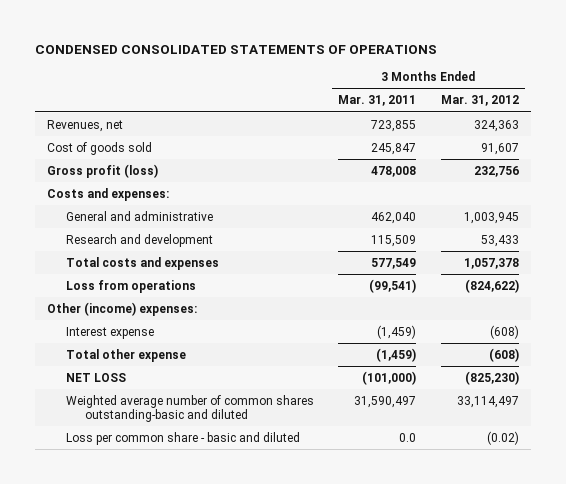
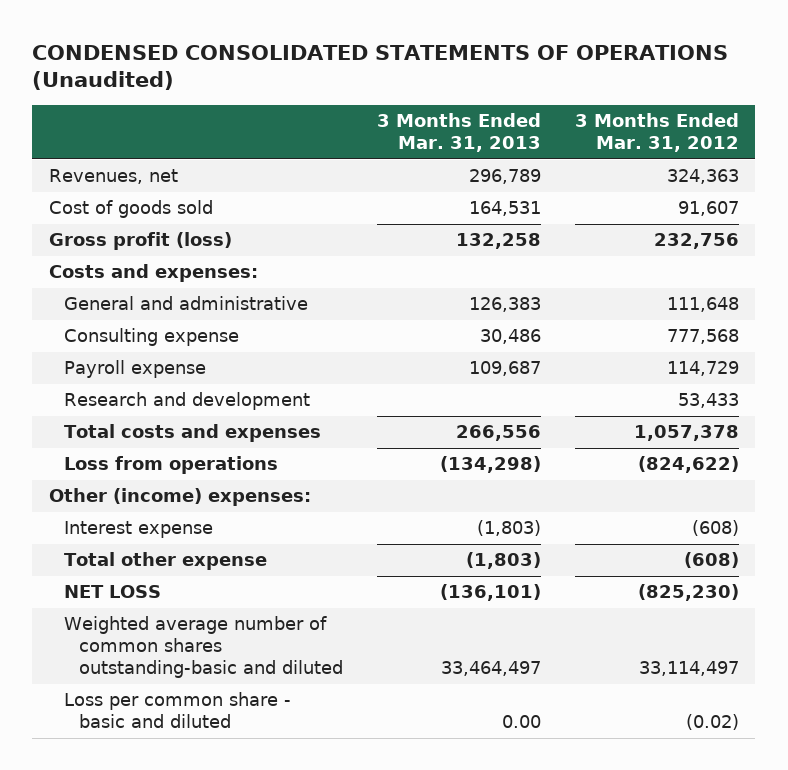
- CONDENSED CONSOLIDATED STATEMENTS OF OPERATIONS
+ CONDENSED CONSOLIDATED STATEMENTS OF OPERATIONS (Unaudited)
- | 3 Months Ended Mar. 31, 2011 | 3 Months Ended Mar. 31, 2012
+ | 3 Months Ended Mar. 31, 2013 | 3 Months Ended Mar. 31, 2012
- General and administrative | 462,040 | 1,003,945
+ General and administrative | 126,383 | 111,648
+ Consulting expense | 30,486 | 777,568
+ Payroll expense | 109,687 | 114,729

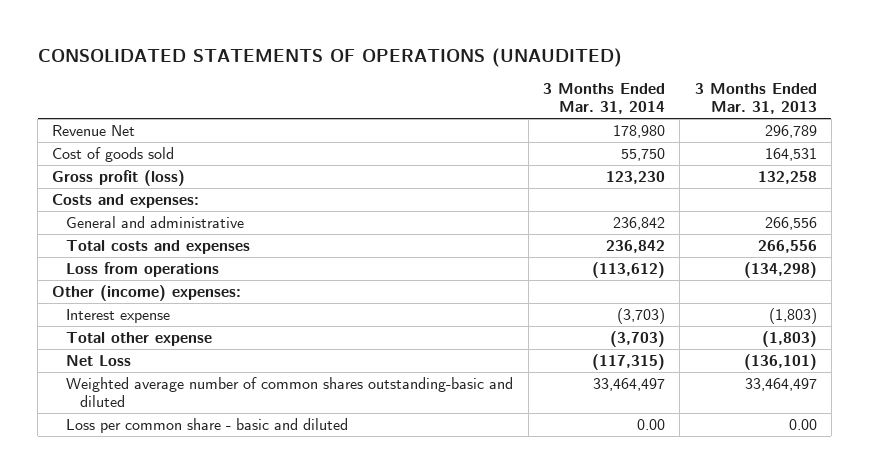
- CONDENSED CONSOLIDATED STATEMENTS OF OPERATIONS (Unaudited)
+ CONSOLIDATED STATEMENTS OF OPERATIONS (UNAUDITED)
- | 3 Months Ended Mar. 31, 2013 | 3 Months Ended Mar. 31, 2012
+ | 3 Months Ended Mar. 31, 2014 | 3 Months Ended Mar. 31, 2013
- Revenues, net | 296,789 | 324,363
+ Revenue Net | 178,980 | 296,789
- General and administrative | 126,383 | 111,648
- Consulting expense | 30,486 | 777,568
- Payroll expense | 109,687 | 114,729
- Research and development | | 53,433
+ General and administrative | 236,842 | 266,556
- NET LOSS | (136,101) | (825,230)
+ Net Loss | (117,315) | (136,101)

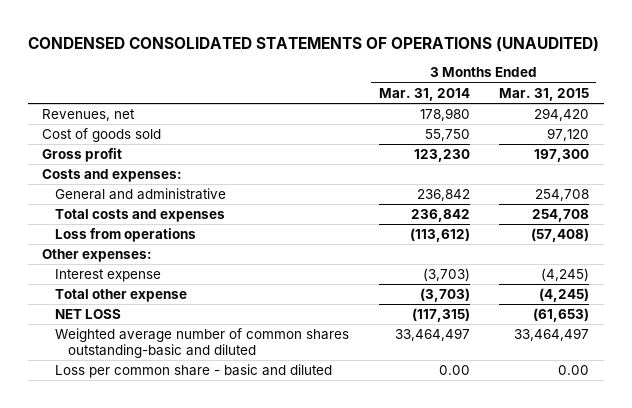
- CONSOLIDATED STATEMENTS OF OPERATIONS (UNAUDITED)
+ CONDENSED CONSOLIDATED STATEMENTS OF OPERATIONS (UNAUDITED)
- | 3 Months Ended Mar. 31, 2014 | 3 Months Ended Mar. 31, 2013
+ | 3 Months Ended Mar. 31, 2014 | 3 Months Ended Mar. 31, 2015
- Revenue Net | 178,980 | 296,789
+ Revenues, net | 178,980 | 294,420
- Gross profit (loss) | 123,230 | 132,258
+ Gross profit | 123,230 | 197,300
- Other (income) expenses:
+ Other expenses:
- Net Loss | (117,315) | (136,101)
+ NET LOSS | (117,315) | (61,653)

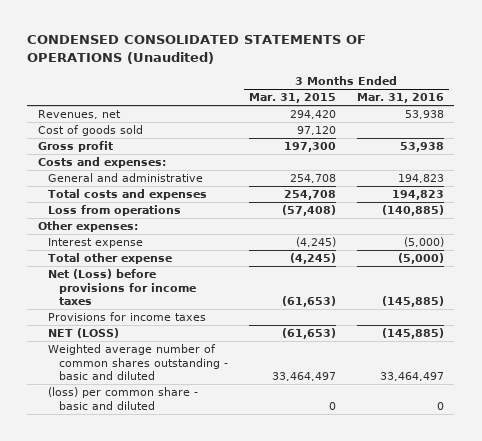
- CONDENSED CONSOLIDATED STATEMENTS OF OPERATIONS (UNAUDITED)
+ CONDENSED CONSOLIDATED STATEMENTS OF OPERATIONS (Unaudited)
- | 3 Months Ended Mar. 31, 2014 | 3 Months Ended Mar. 31, 2015
+ | 3 Months Ended Mar. 31, 2015 | 3 Months Ended Mar. 31, 2016
- NET LOSS | (117,315) | (61,653)
- Weighted average number of common shares outstanding-basic and diluted | 33,464,497 | 33,464,497
- Loss per common share - basic and diluted | 0.00 | 0.00
+ Net (Loss) before provisions for income taxes | (61,653) | (145,885)
+ Provisions for income taxes
+ NET (LOSS) | (61,653) | (145,885)
+ Weighted average number of common shares outstanding - basic and diluted | 33,464,497 | 33,464,497
+ (loss) per common share - basic and diluted | 0 | 0

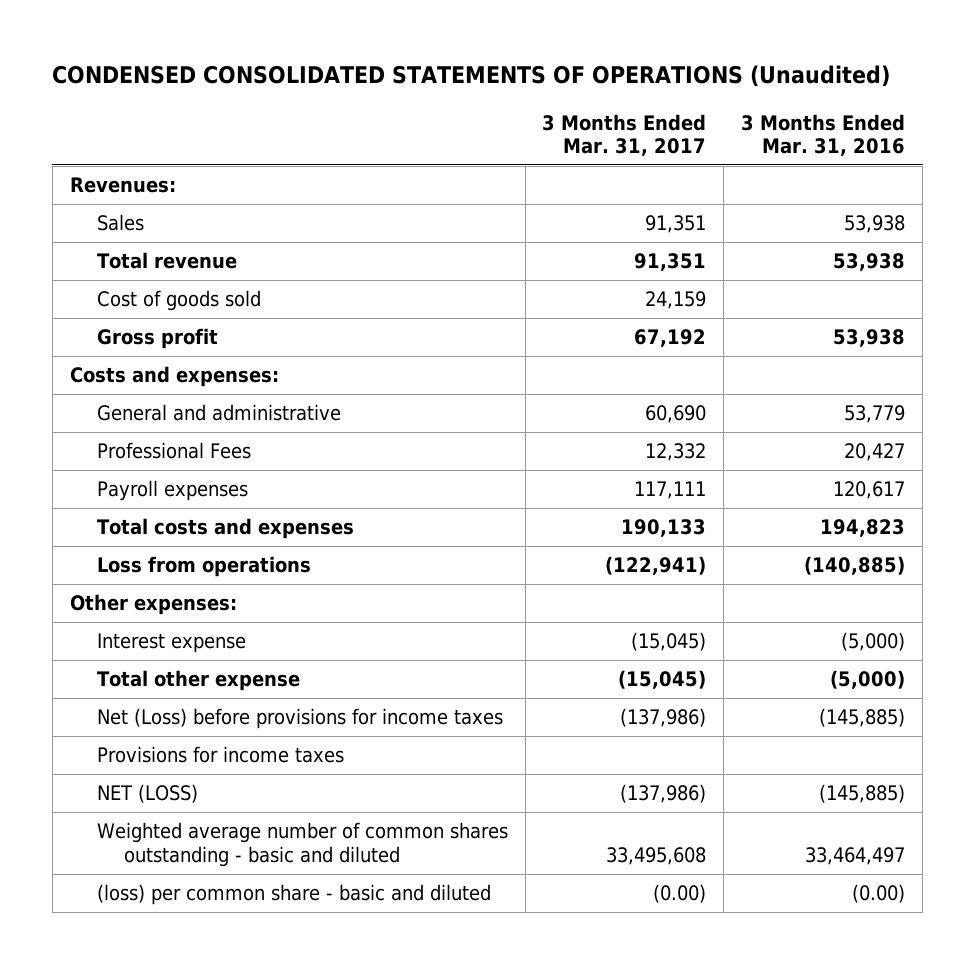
- | 3 Months Ended Mar. 31, 2015 | 3 Months Ended Mar. 31, 2016
+ | 3 Months Ended Mar. 31, 2017 | 3 Months Ended Mar. 31, 2016
- Revenues, net | 294,420 | 53,938
+ Revenues:
+ Sales | 91,351 | 53,938
+ Total revenue | 91,351 | 53,938
- General and administrative | 254,708 | 194,823
+ General and administrative | 60,690 | 53,779
+ Professional Fees | 12,332 | 20,427
+ Payroll expenses | 117,111 | 120,617
- (loss) per common share - basic and diluted | 0 | 0
+ (loss) per common share - basic and diluted | (0.00) | (0.00)

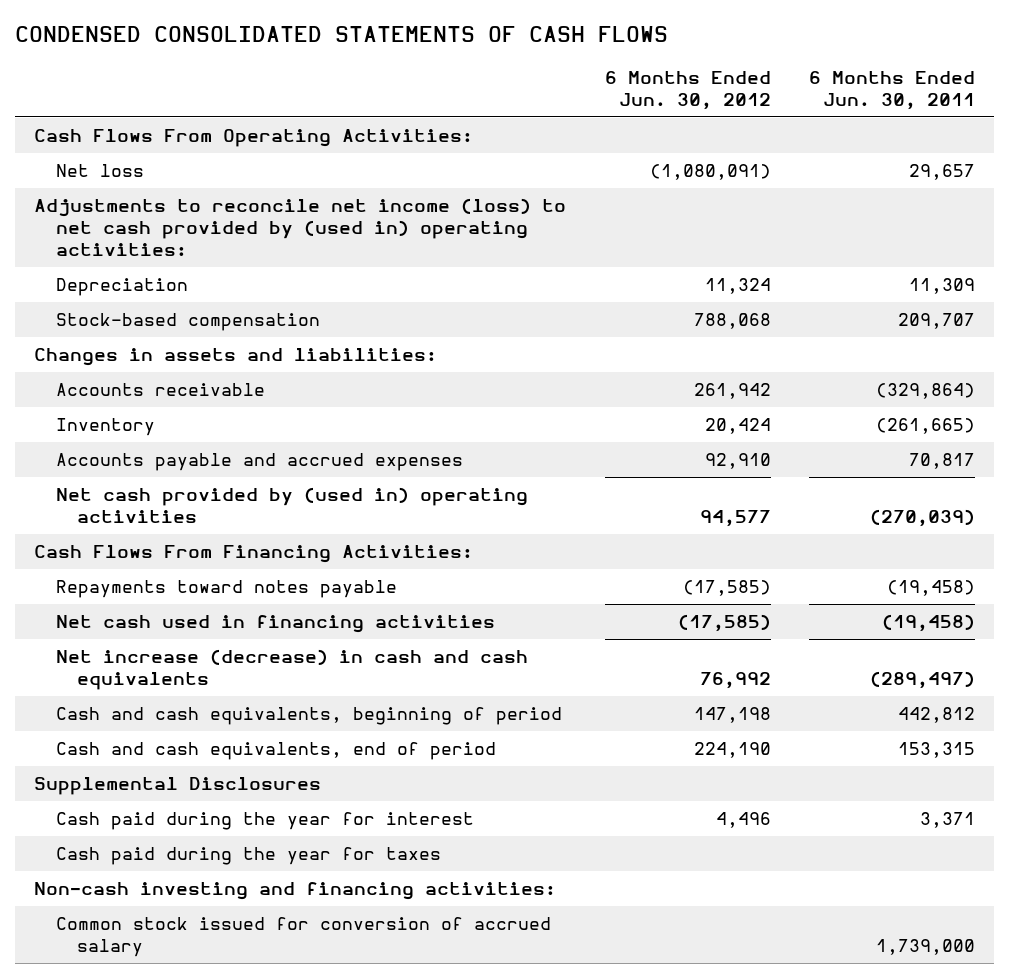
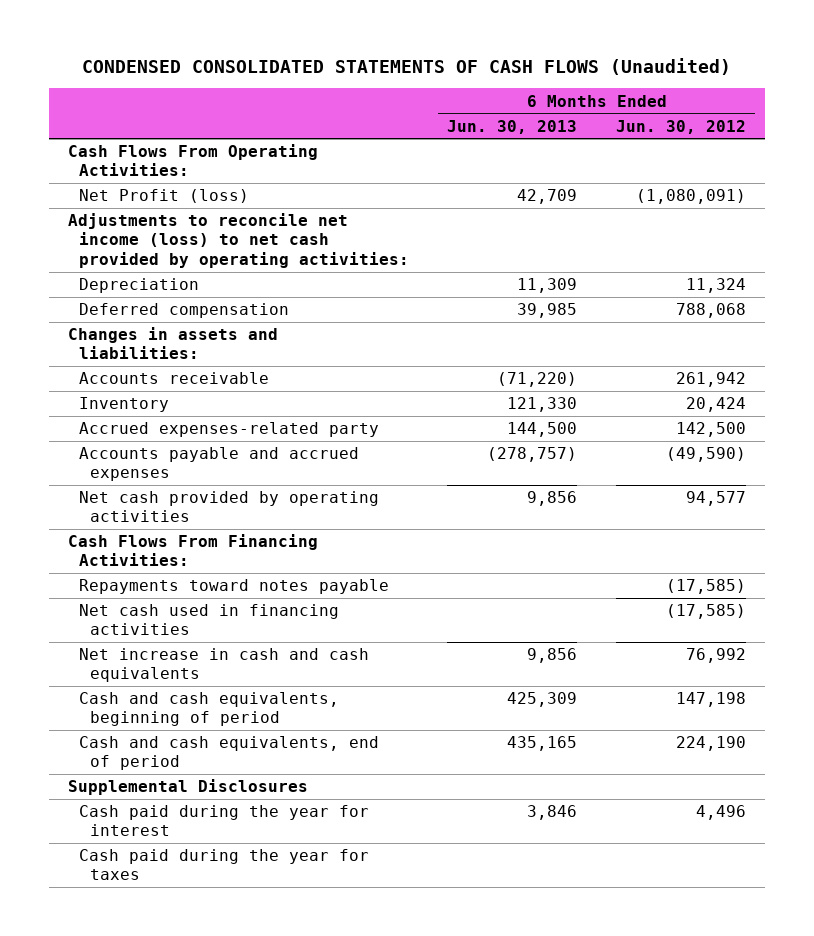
- CONDENSED CONSOLIDATED STATEMENTS OF CASH FLOWS
+ CONDENSED CONSOLIDATED STATEMENTS OF CASH FLOWS (Unaudited)
- | 6 Months Ended Jun. 30, 2012 | 6 Months Ended Jun. 30, 2011
+ | 6 Months Ended Jun. 30, 2013 | 6 Months Ended Jun. 30, 2012
- Net loss | (1,080,091) | 29,657
- Adjustments to reconcile net income (loss) to net cash provided by (used in) operating activities:
+ Net Profit (loss) | 42,709 | (1,080,091)
+ Adjustments to reconcile net income (loss) to net cash provided by operating activities:
- Stock-based compensation | 788,068 | 209,707
+ Deferred compensation | 39,985 | 788,068
- Accounts payable and accrued expenses | 92,910 | 70,817
- Net cash provided by (used in) operating activities | 94,577 | (270,039)
+ Accrued expenses-related party | 144,500 | 142,500
+ Accounts payable and accrued expenses | (278,757) | (49,590)
+ Net cash provided by operating activities | 9,856 | 94,577
- Net increase (decrease) in cash and cash equivalents | 76,992 | (289,497)
+ Net increase in cash and cash equivalents | 9,856 | 76,992
- Non-cash investing and financing activities:
- Common stock issued for conversion of accrued salary | | 1,739,000

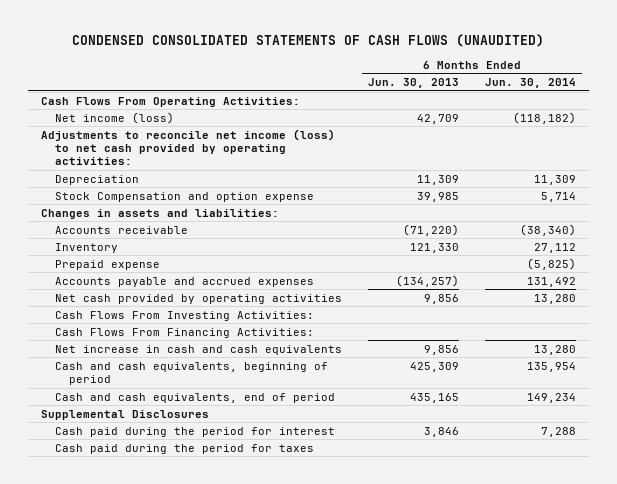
- CONDENSED CONSOLIDATED STATEMENTS OF CASH FLOWS (Unaudited)
+ CONDENSED CONSOLIDATED STATEMENTS OF CASH FLOWS (UNAUDITED)
- | 6 Months Ended Jun. 30, 2013 | 6 Months Ended Jun. 30, 2012
+ | 6 Months Ended Jun. 30, 2013 | 6 Months Ended Jun. 30, 2014
- Net Profit (loss) | 42,709 | (1,080,091)
+ Net income (loss) | 42,709 | (118,182)
- Deferred compensation | 39,985 | 788,068
+ Stock Compensation and option expense | 39,985 | 5,714
- Accrued expenses-related party | 144,500 | 142,500
- Accounts payable and accrued expenses | (278,757) | (49,590)
+ Prepaid expense | | (5,825)
+ Accounts payable and accrued expenses | (134,257) | 131,492
+ Cash Flows From Investing Activities:
- Repayments toward notes payable | | (17,585)
- Net cash used in financing activities | | (17,585)
- Cash paid during the year for interest | 3,846 | 4,496
- Cash paid during the year for taxes
+ Cash paid during the period for interest | 3,846 | 7,288
+ Cash paid during the period for taxes

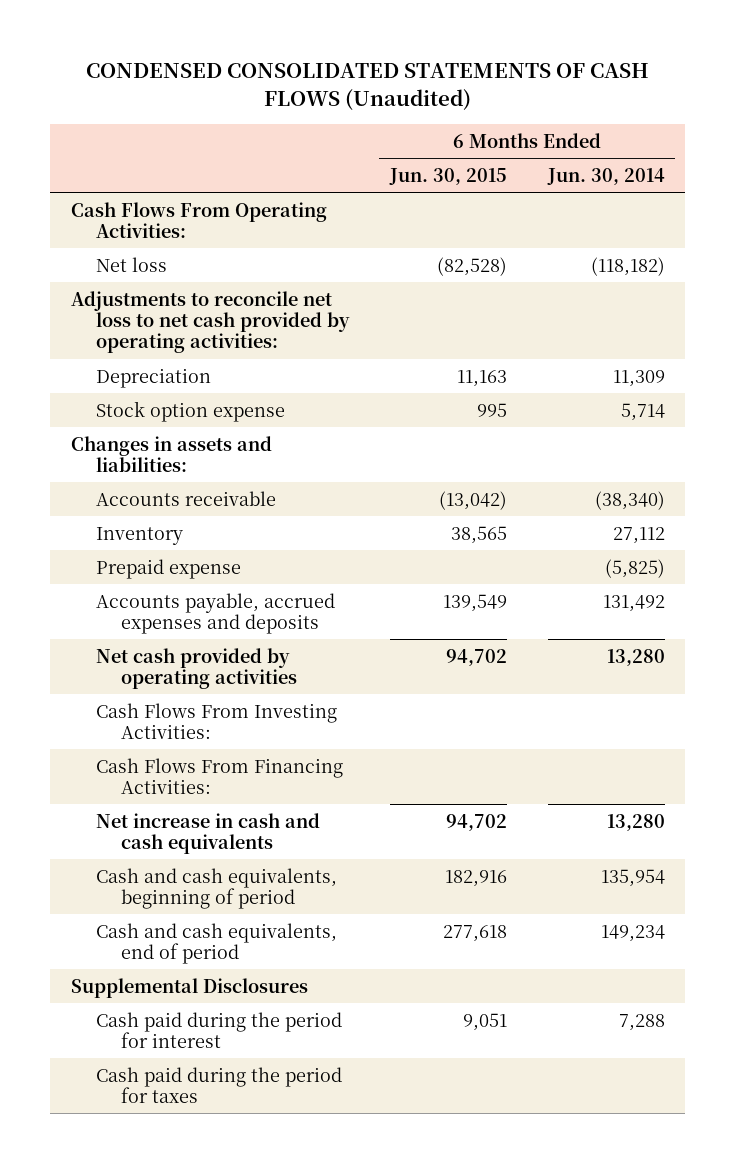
- CONDENSED CONSOLIDATED STATEMENTS OF CASH FLOWS (UNAUDITED)
+ CONDENSED CONSOLIDATED STATEMENTS OF CASH FLOWS (Unaudited)
- | 6 Months Ended Jun. 30, 2013 | 6 Months Ended Jun. 30, 2014
+ | 6 Months Ended Jun. 30, 2015 | 6 Months Ended Jun. 30, 2014
- Net income (loss) | 42,709 | (118,182)
- Adjustments to reconcile net income (loss) to net cash provided by operating activities:
+ Net loss | (82,528) | (118,182)
+ Adjustments to reconcile net loss to net cash provided by operating activities:
- Stock Compensation and option expense | 39,985 | 5,714
+ Stock option expense | 995 | 5,714
- Accounts payable and accrued expenses | (134,257) | 131,492
+ Accounts payable, accrued expenses and deposits | 139,549 | 131,492

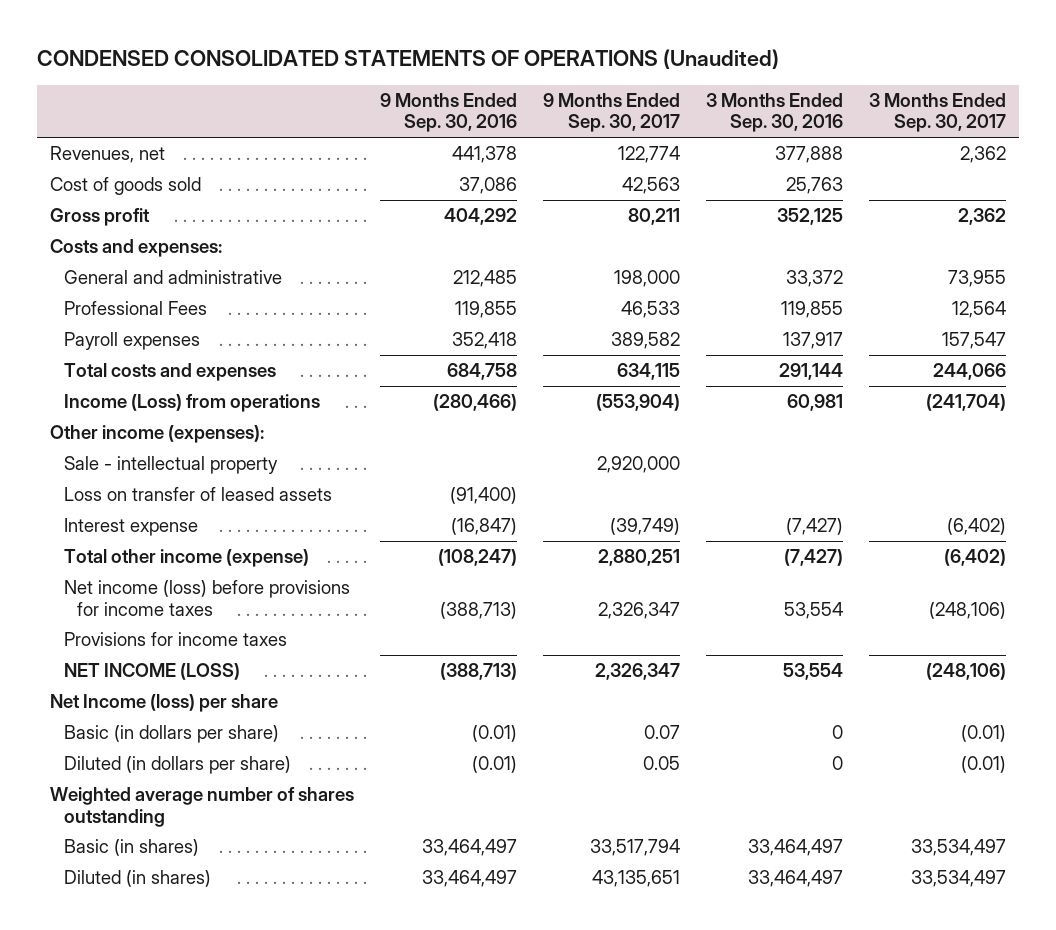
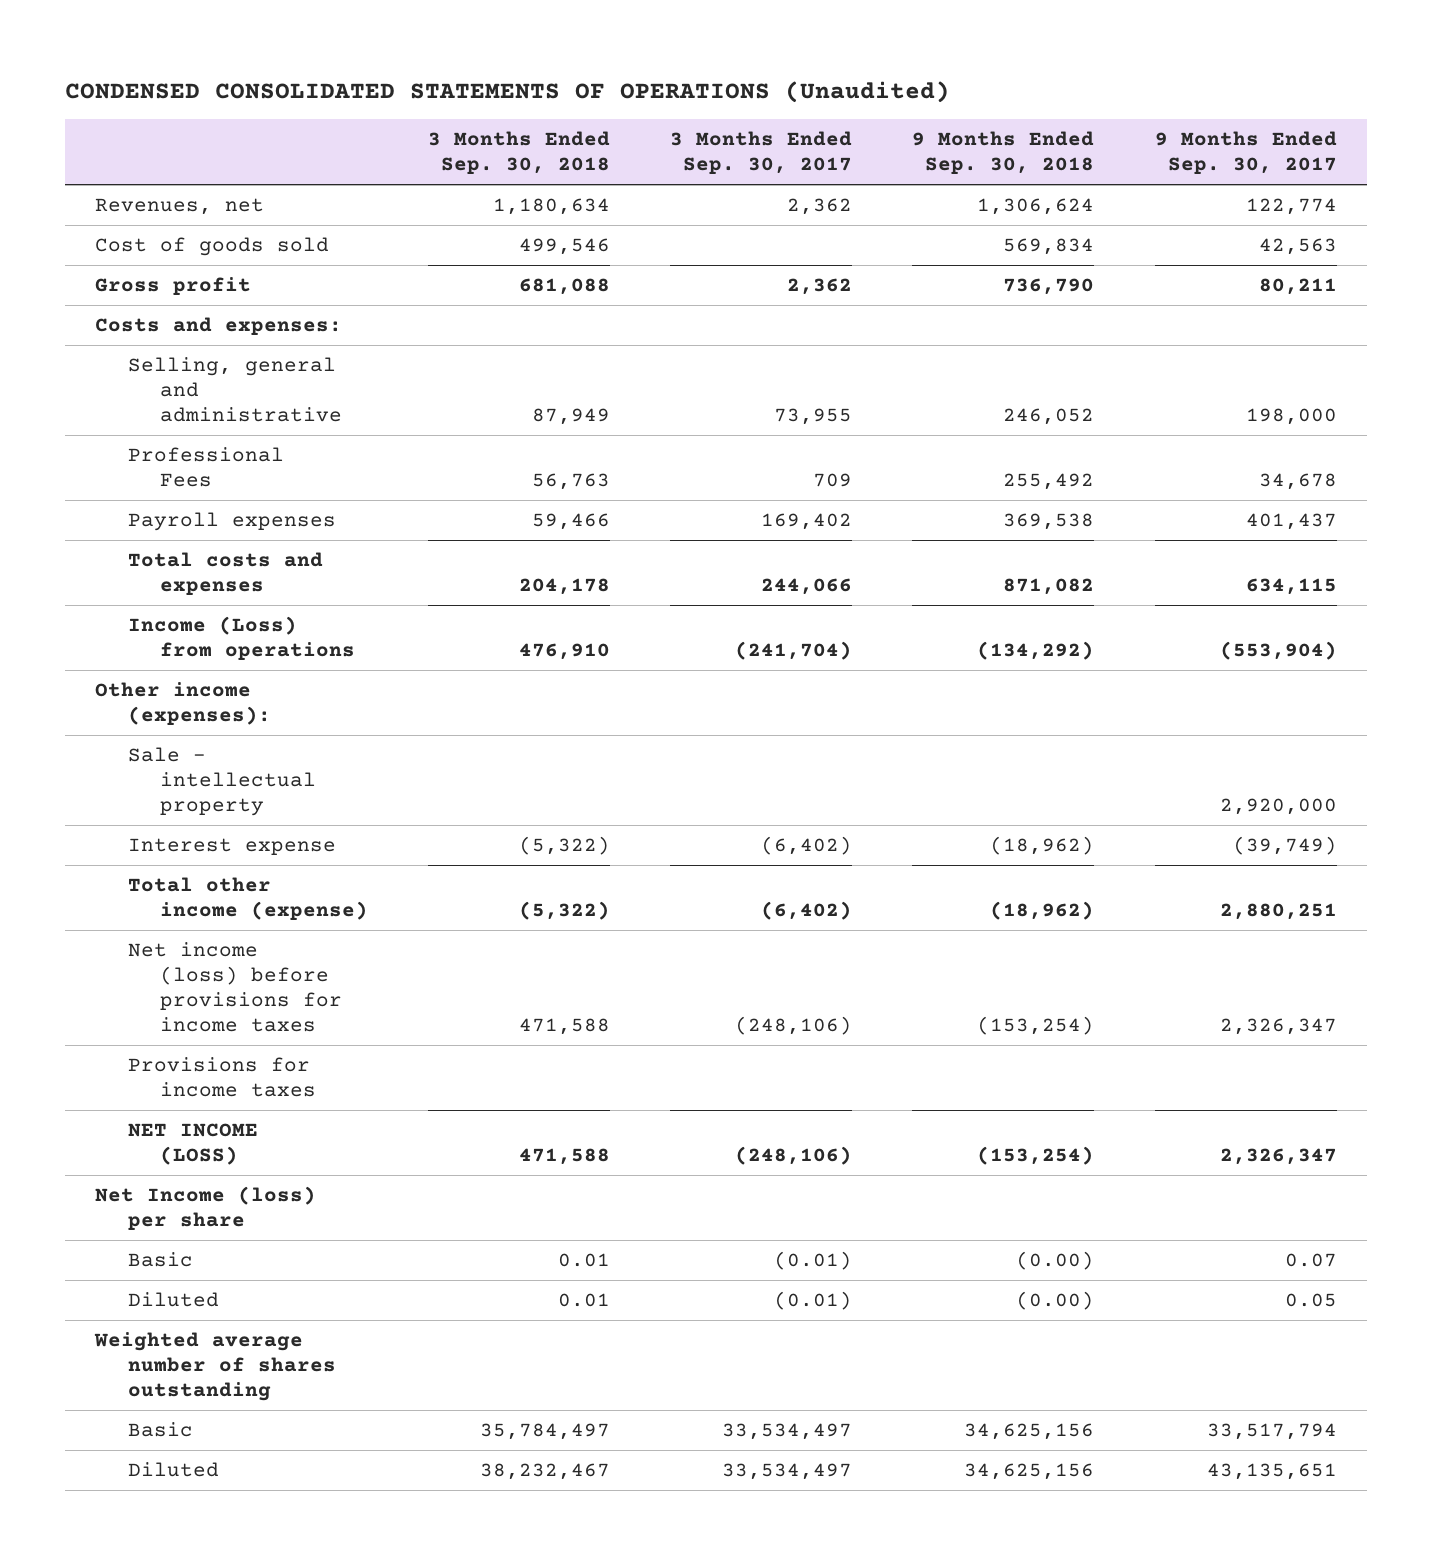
- | 9 Months Ended Sep. 30, 2016 | 9 Months Ended Sep. 30, 2017 | 3 Months Ended Sep. 30, 2016 | 3 Months Ended Sep. 30, 2017
+ | 3 Months Ended Sep. 30, 2018 | 3 Months Ended Sep. 30, 2017 | 9 Months Ended Sep. 30, 2018 | 9 Months Ended Sep. 30, 2017
- General and administrative | 212,485 | 198,000 | 33,372 | 73,955
- Professional Fees | 119,855 | 46,533 | 119,855 | 12,564
- Payroll expenses | 352,418 | 389,582 | 137,917 | 157,547
+ Selling, general and administrative | 87,949 | 73,955 | 246,052 | 198,000
+ Professional Fees | 56,763 | 709 | 255,492 | 34,678
+ Payroll expenses | 59,466 | 169,402 | 369,538 | 401,437
- Loss on transfer of leased assets | (91,400) | | |
- Basic (in dollars per share) | (0.01) | 0.07 | 0 | (0.01)
- Diluted (in dollars per share) | (0.01) | 0.05 | 0 | (0.01)
+ Basic | 0.01 | (0.01) | (0.00) | 0.07
+ Diluted | 0.01 | (0.01) | (0.00) | 0.05
- Basic (in shares) | 33,464,497 | 33,517,794 | 33,464,497 | 33,534,497
- Diluted (in shares) | 33,464,497 | 43,135,651 | 33,464,497 | 33,534,497
+ Basic | 35,784,497 | 33,534,497 | 34,625,156 | 33,517,794
+ Diluted | 38,232,467 | 33,534,497 | 34,625,156 | 43,135,651

